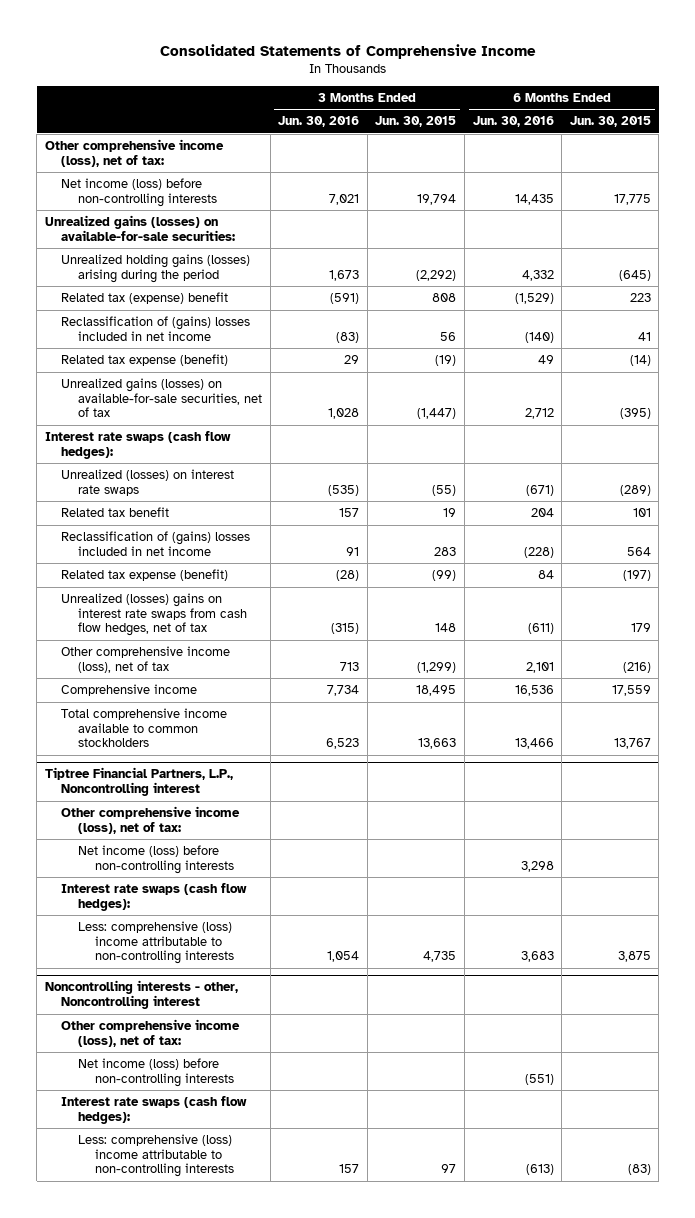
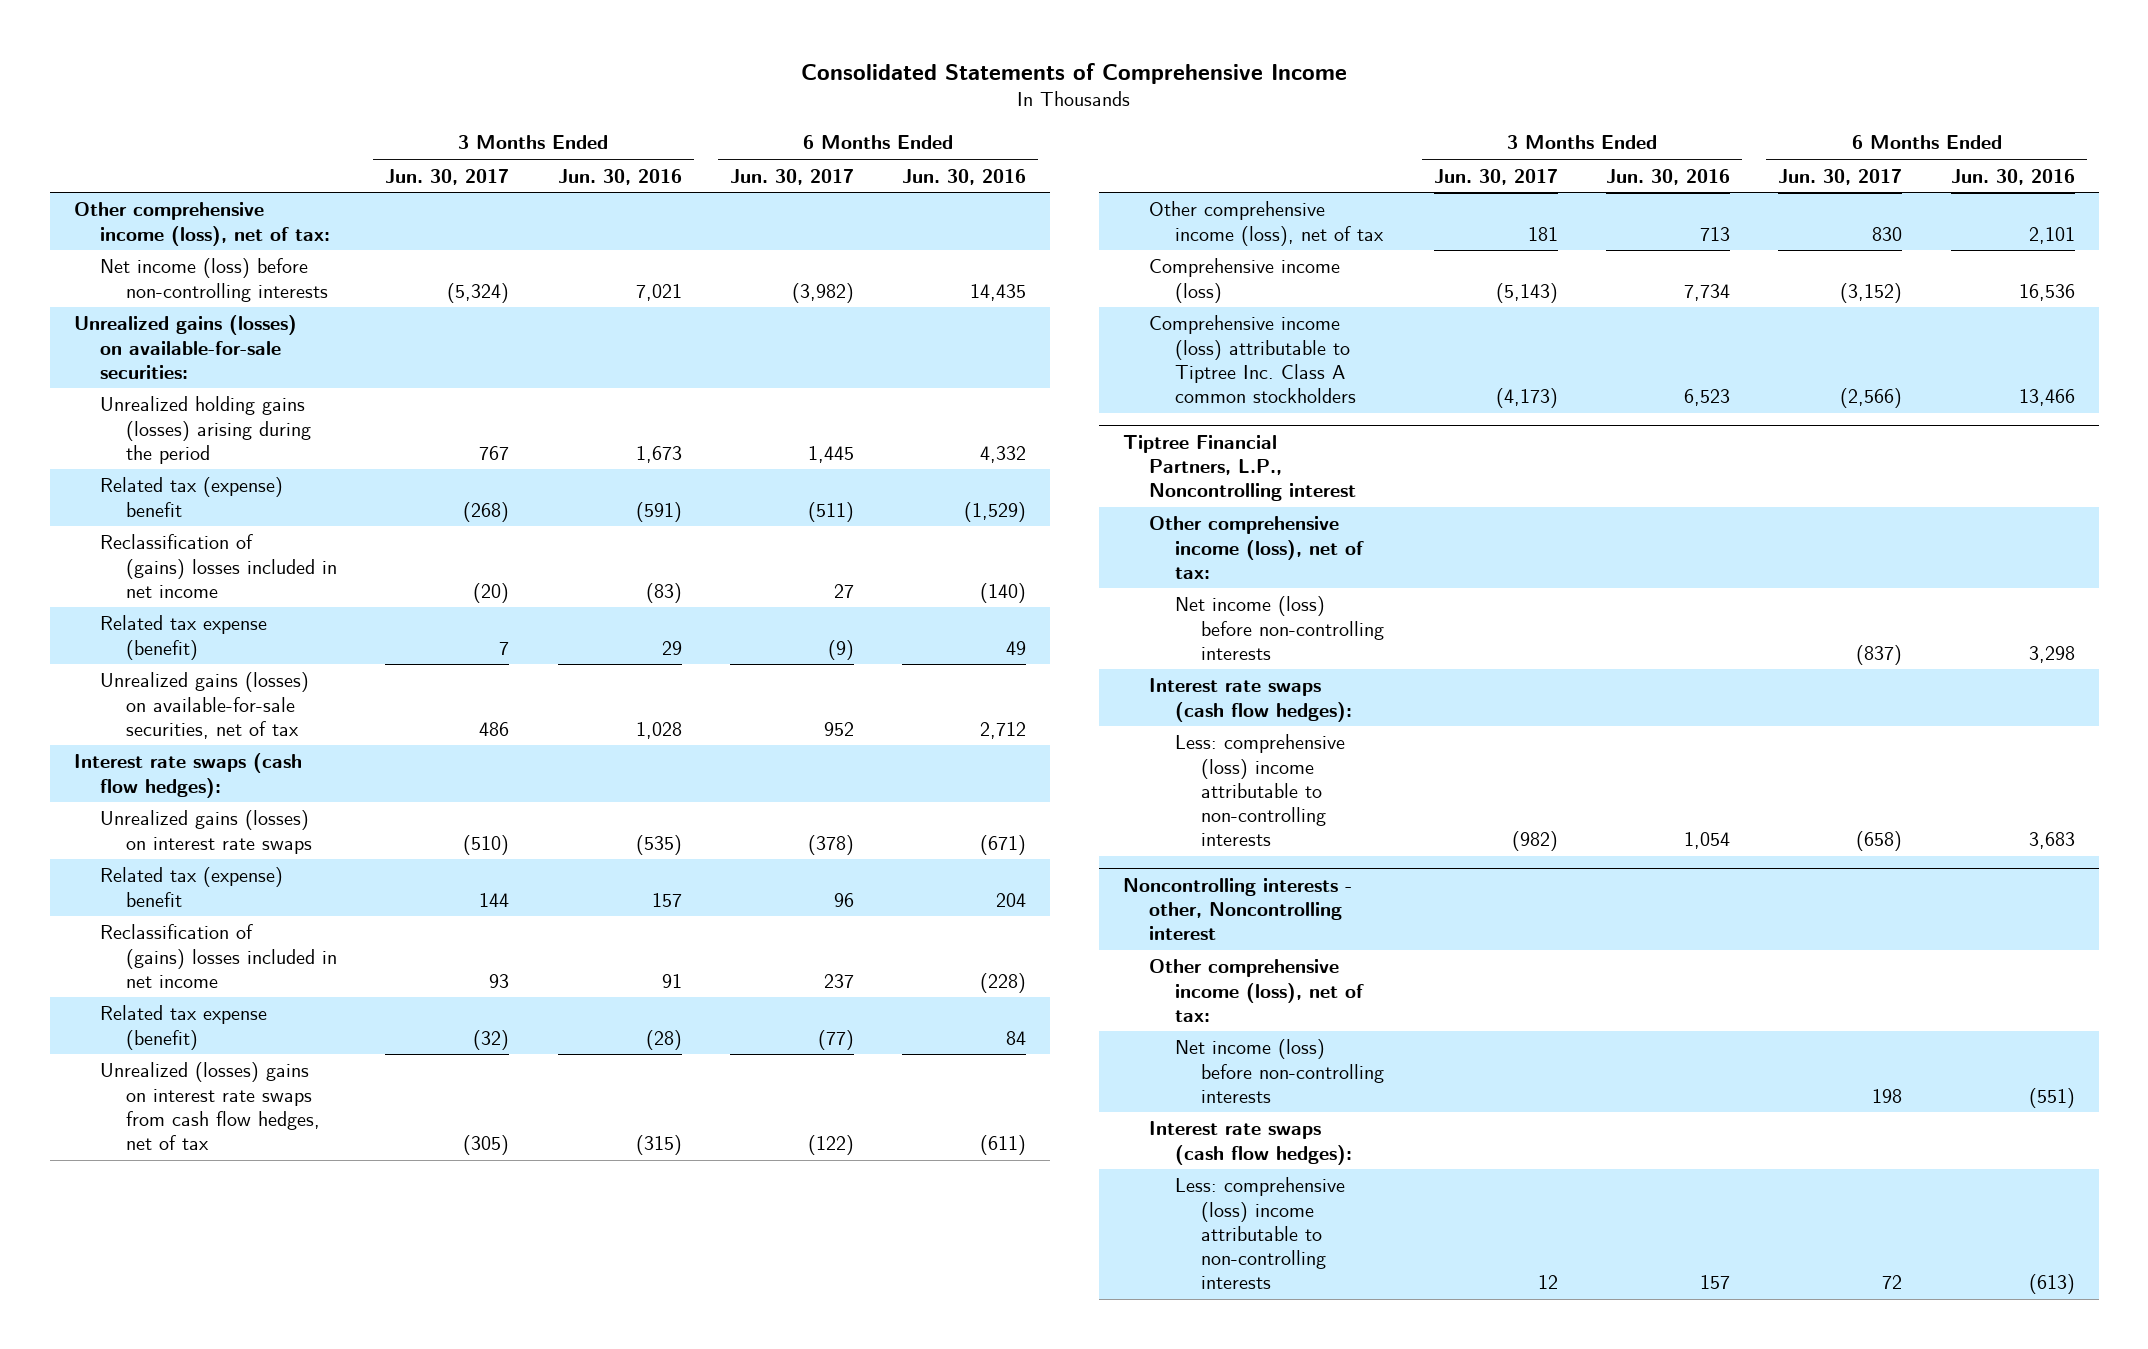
- | 3 Months Ended Jun. 30, 2016 | 3 Months Ended Jun. 30, 2015 | 6 Months Ended Jun. 30, 2016 | 6 Months Ended Jun. 30, 2015
+ | 3 Months Ended Jun. 30, 2017 | 3 Months Ended Jun. 30, 2016 | 6 Months Ended Jun. 30, 2017 | 6 Months Ended Jun. 30, 2016
- Unrealized (losses) on interest rate swaps | (535) | (55) | (671) | (289)
- Related tax benefit | 157 | 19 | 204 | 101
+ Unrealized gains (losses) on interest rate swaps | (510) | (535) | (378) | (671)
+ Related tax (expense) benefit | 144 | 157 | 96 | 204
- Comprehensive income | 7,734 | 18,495 | 16,536 | 17,559
- Total comprehensive income available to common stockholders | 6,523 | 13,663 | 13,466 | 13,767
+ Comprehensive income (loss) | (5,143) | 7,734 | (3,152) | 16,536
+ Comprehensive income (loss) attributable to Tiptree Inc. Class A common stockholders | (4,173) | 6,523 | (2,566) | 13,466

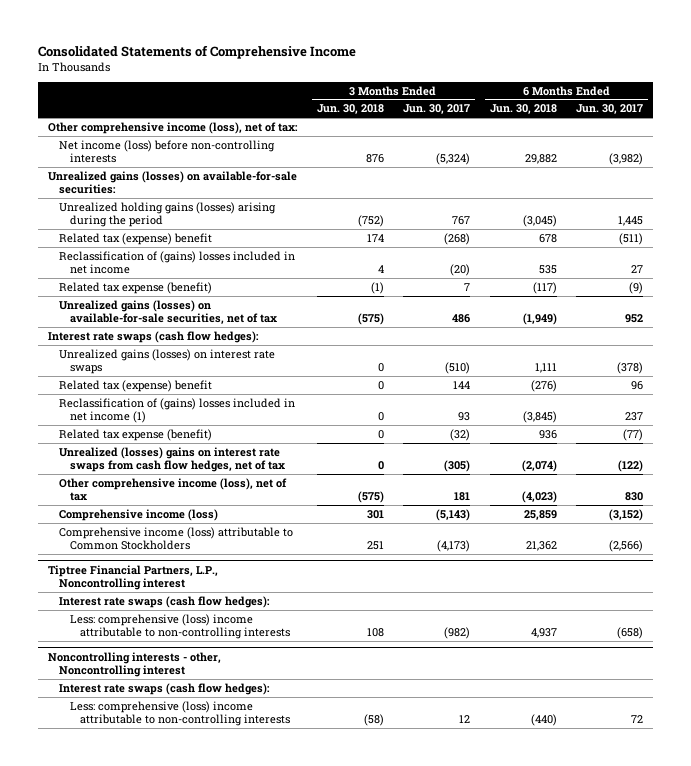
- | 3 Months Ended Jun. 30, 2017 | 3 Months Ended Jun. 30, 2016 | 6 Months Ended Jun. 30, 2017 | 6 Months Ended Jun. 30, 2016
+ | 3 Months Ended Jun. 30, 2018 | 3 Months Ended Jun. 30, 2017 | 6 Months Ended Jun. 30, 2018 | 6 Months Ended Jun. 30, 2017
- Reclassification of (gains) losses included in net income | 93 | 91 | 237 | (228)
+ Reclassification of (gains) losses included in net income (1) | 0 | 93 | (3,845) | 237
- Comprehensive income (loss) attributable to Tiptree Inc. Class A common stockholders | (4,173) | 6,523 | (2,566) | 13,466
+ Comprehensive income (loss) attributable to Common Stockholders | 251 | (4,173) | 21,362 | (2,566)
@ Tiptree Financial Partners, L.P., Noncontrolling interest
- Other comprehensive income (loss), net of tax:
- Net income (loss) before non-controlling interests | | | (837) | 3,298
@ Noncontrolling interests - other, Noncontrolling interest
- Other comprehensive income (loss), net of tax:
- Net income (loss) before non-controlling interests | | | 198 | (551)

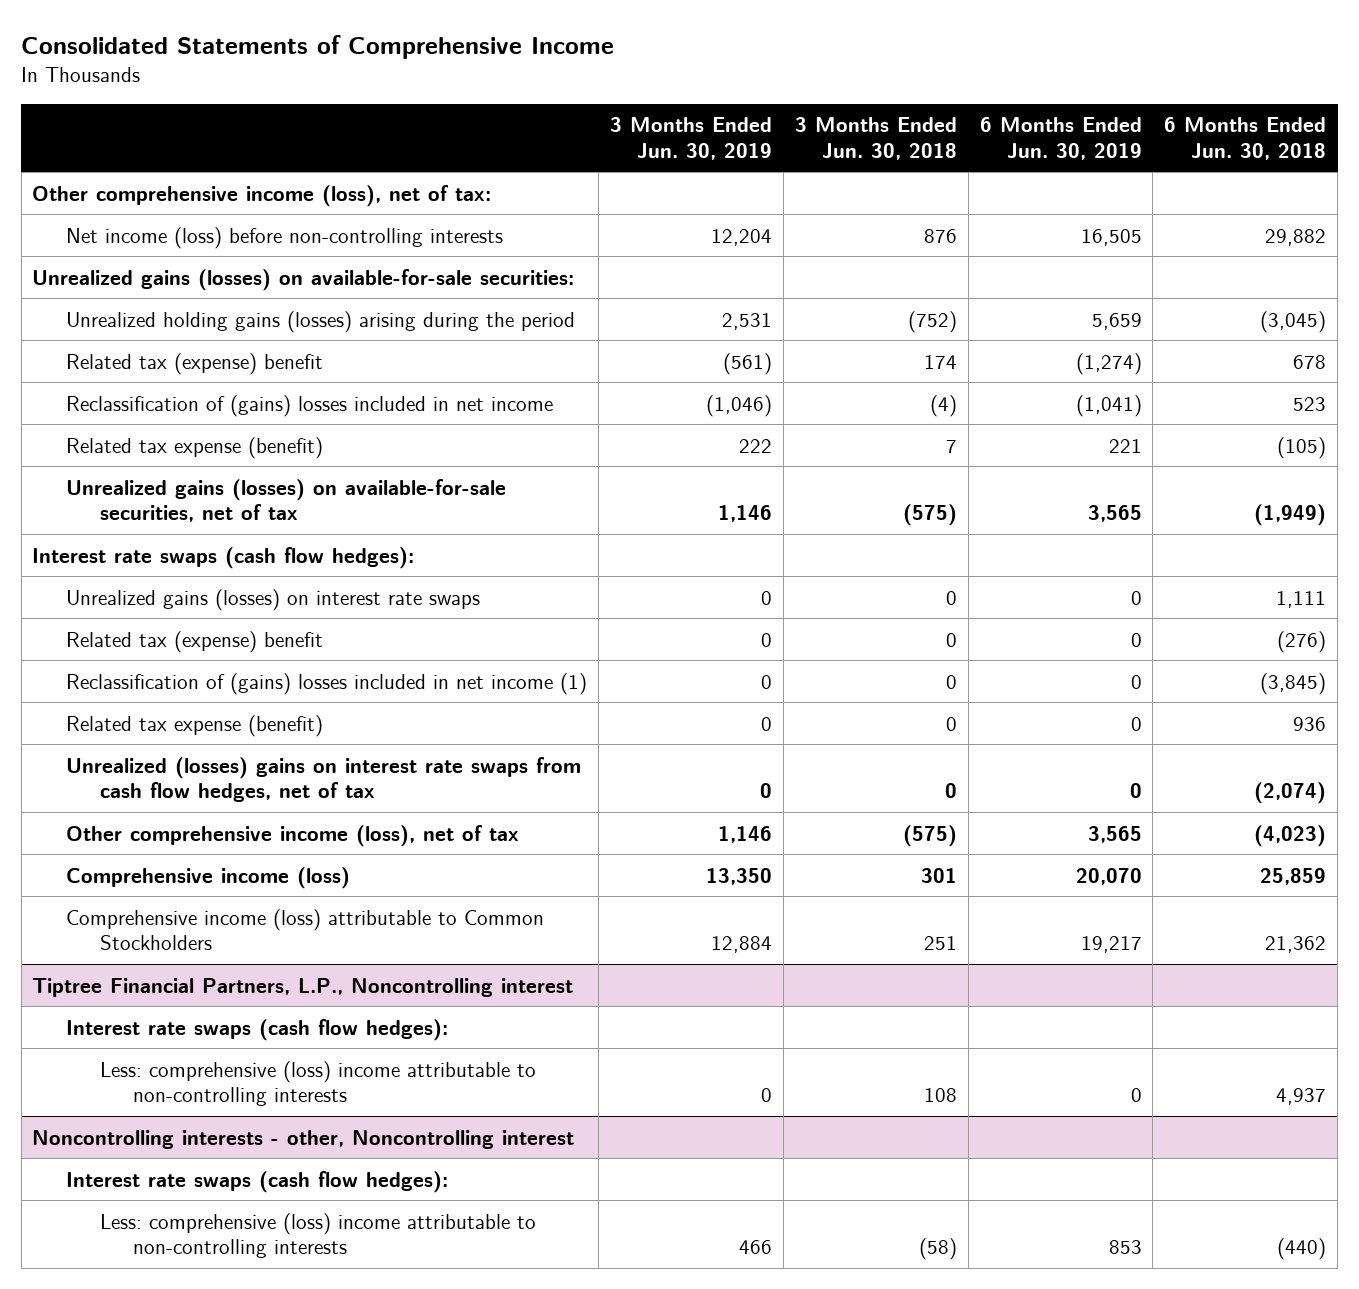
- | 3 Months Ended Jun. 30, 2018 | 3 Months Ended Jun. 30, 2017 | 6 Months Ended Jun. 30, 2018 | 6 Months Ended Jun. 30, 2017
+ | 3 Months Ended Jun. 30, 2019 | 3 Months Ended Jun. 30, 2018 | 6 Months Ended Jun. 30, 2019 | 6 Months Ended Jun. 30, 2018
- Reclassification of (gains) losses included in net income | 4 | (20) | 535 | 27
- Related tax expense (benefit) | (1) | 7 | (117) | (9)
+ Reclassification of (gains) losses included in net income | (1,046) | (4) | (1,041) | 523
+ Related tax expense (benefit) | 222 | 7 | 221 | (105)

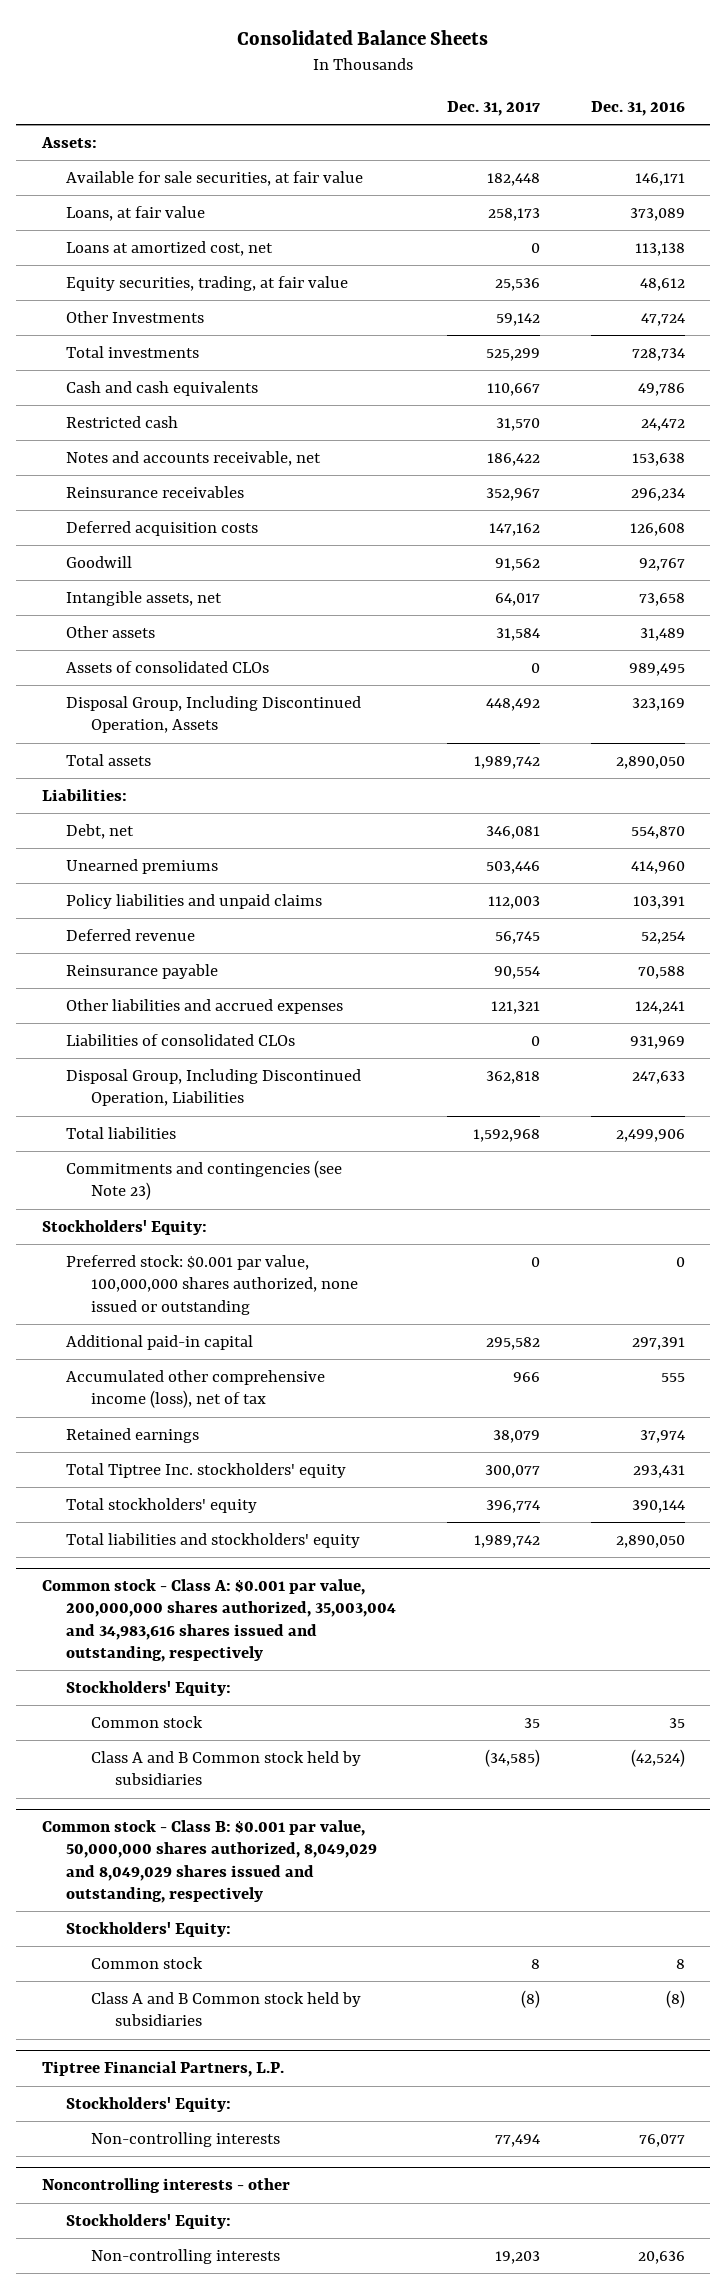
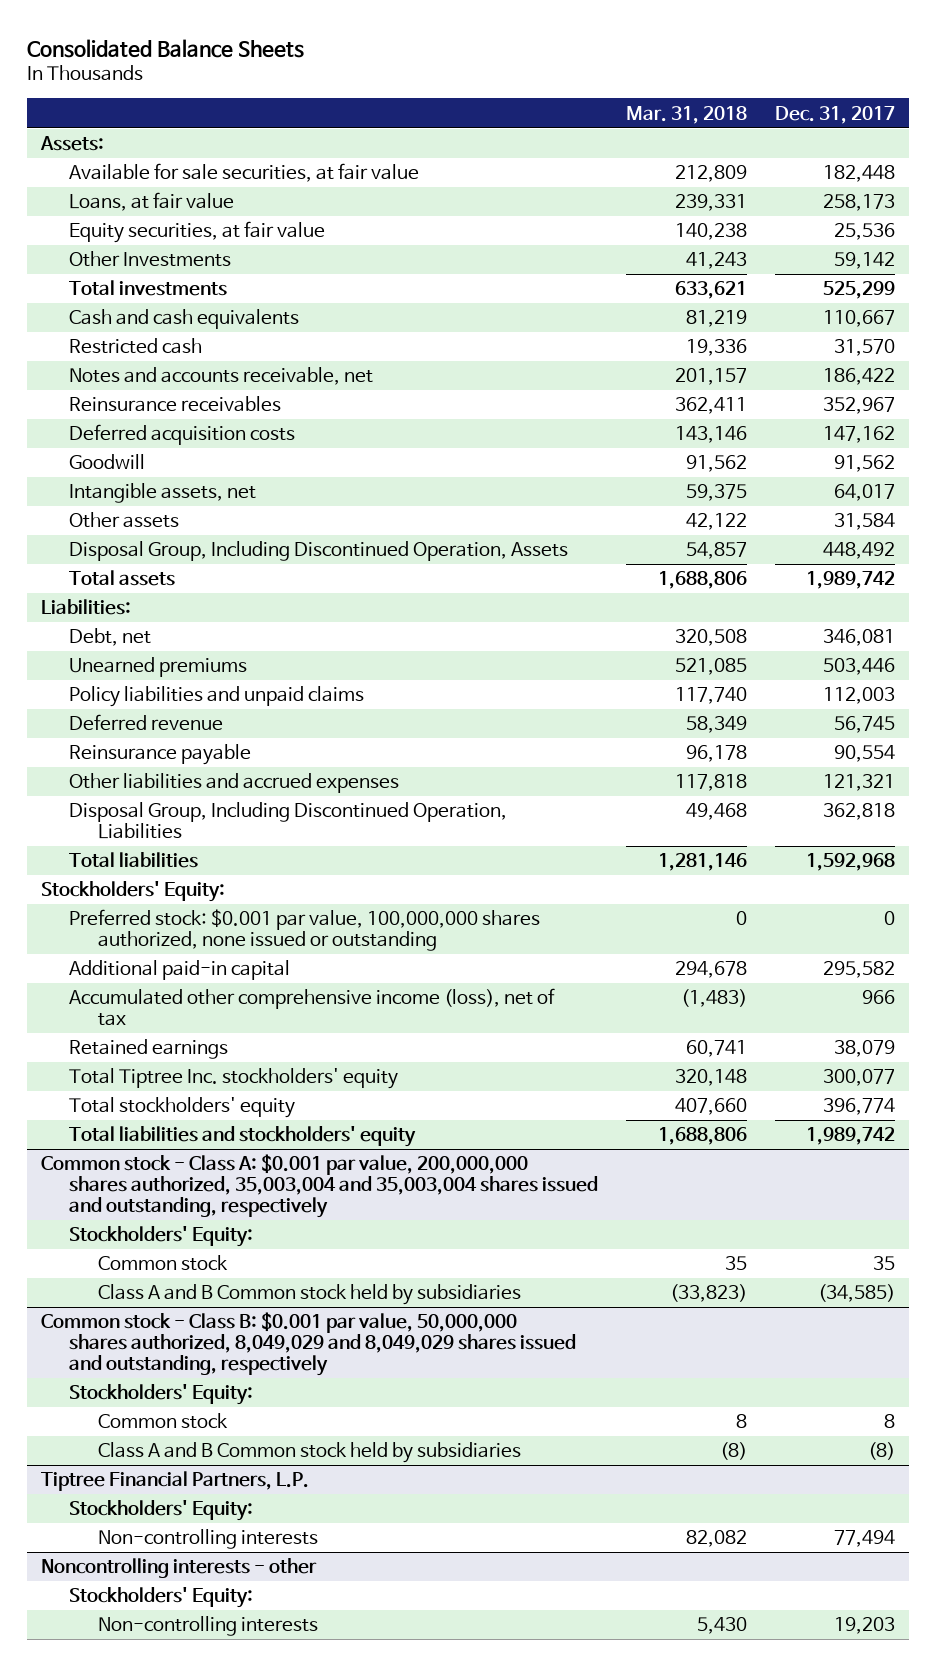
- | Dec. 31, 2017 | Dec. 31, 2016
+ | Mar. 31, 2018 | Dec. 31, 2017
- Loans at amortized cost, net | 0 | 113,138
- Equity securities, trading, at fair value | 25,536 | 48,612
+ Equity securities, at fair value | 140,238 | 25,536
- Assets of consolidated CLOs | 0 | 989,495
- Liabilities of consolidated CLOs | 0 | 931,969
- Commitments and contingencies (see Note 23)
- Common stock - Class A: $0.001 par value, 200,000,000 shares authorized, 35,003,004 and 34,983,616 shares issued and outstanding, respectively
+ Common stock - Class A: $0.001 par value, 200,000,000 shares authorized, 35,003,004 and 35,003,004 shares issued and outstanding, respectively

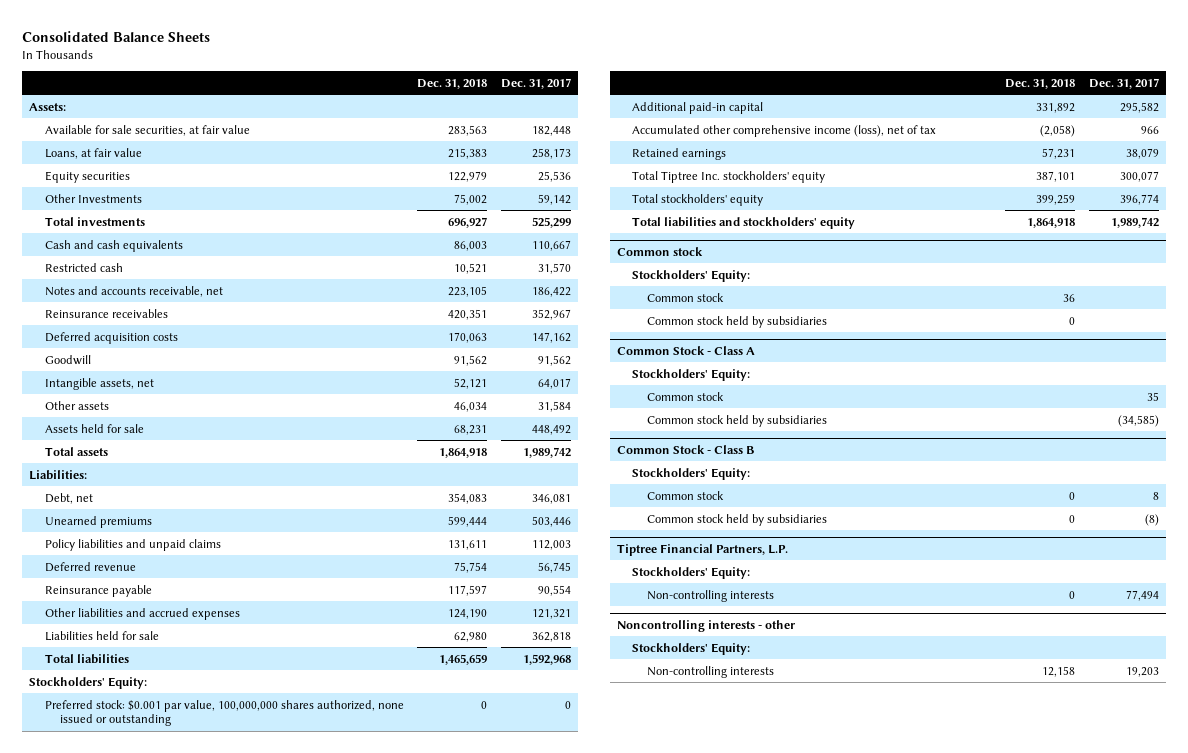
- | Mar. 31, 2018 | Dec. 31, 2017
+ | Dec. 31, 2018 | Dec. 31, 2017
- Equity securities, at fair value | 140,238 | 25,536
+ Equity securities | 122,979 | 25,536
- Disposal Group, Including Discontinued Operation, Assets | 54,857 | 448,492
+ Assets held for sale | 68,231 | 448,492
- Disposal Group, Including Discontinued Operation, Liabilities | 49,468 | 362,818
+ Liabilities held for sale | 62,980 | 362,818
- Common stock - Class A: $0.001 par value, 200,000,000 shares authorized, 35,003,004 and 35,003,004 shares issued and outstanding, respectively
+ Common stock
+ Common stock | 36 |
+ Common stock held by subsidiaries | 0 |
+ Common Stock - Class A
+ Stockholders' Equity:
- Class A and B Common stock held by subsidiaries | (33,823) | (34,585)
- Common stock - Class B: $0.001 par value, 50,000,000 shares authorized, 8,049,029 and 8,049,029 shares issued and outstanding, respectively
+ Common stock held by subsidiaries | | (34,585)
+ Common Stock - Class B
- Class A and B Common stock held by subsidiaries | (8) | (8)
+ Common stock held by subsidiaries | 0 | (8)

